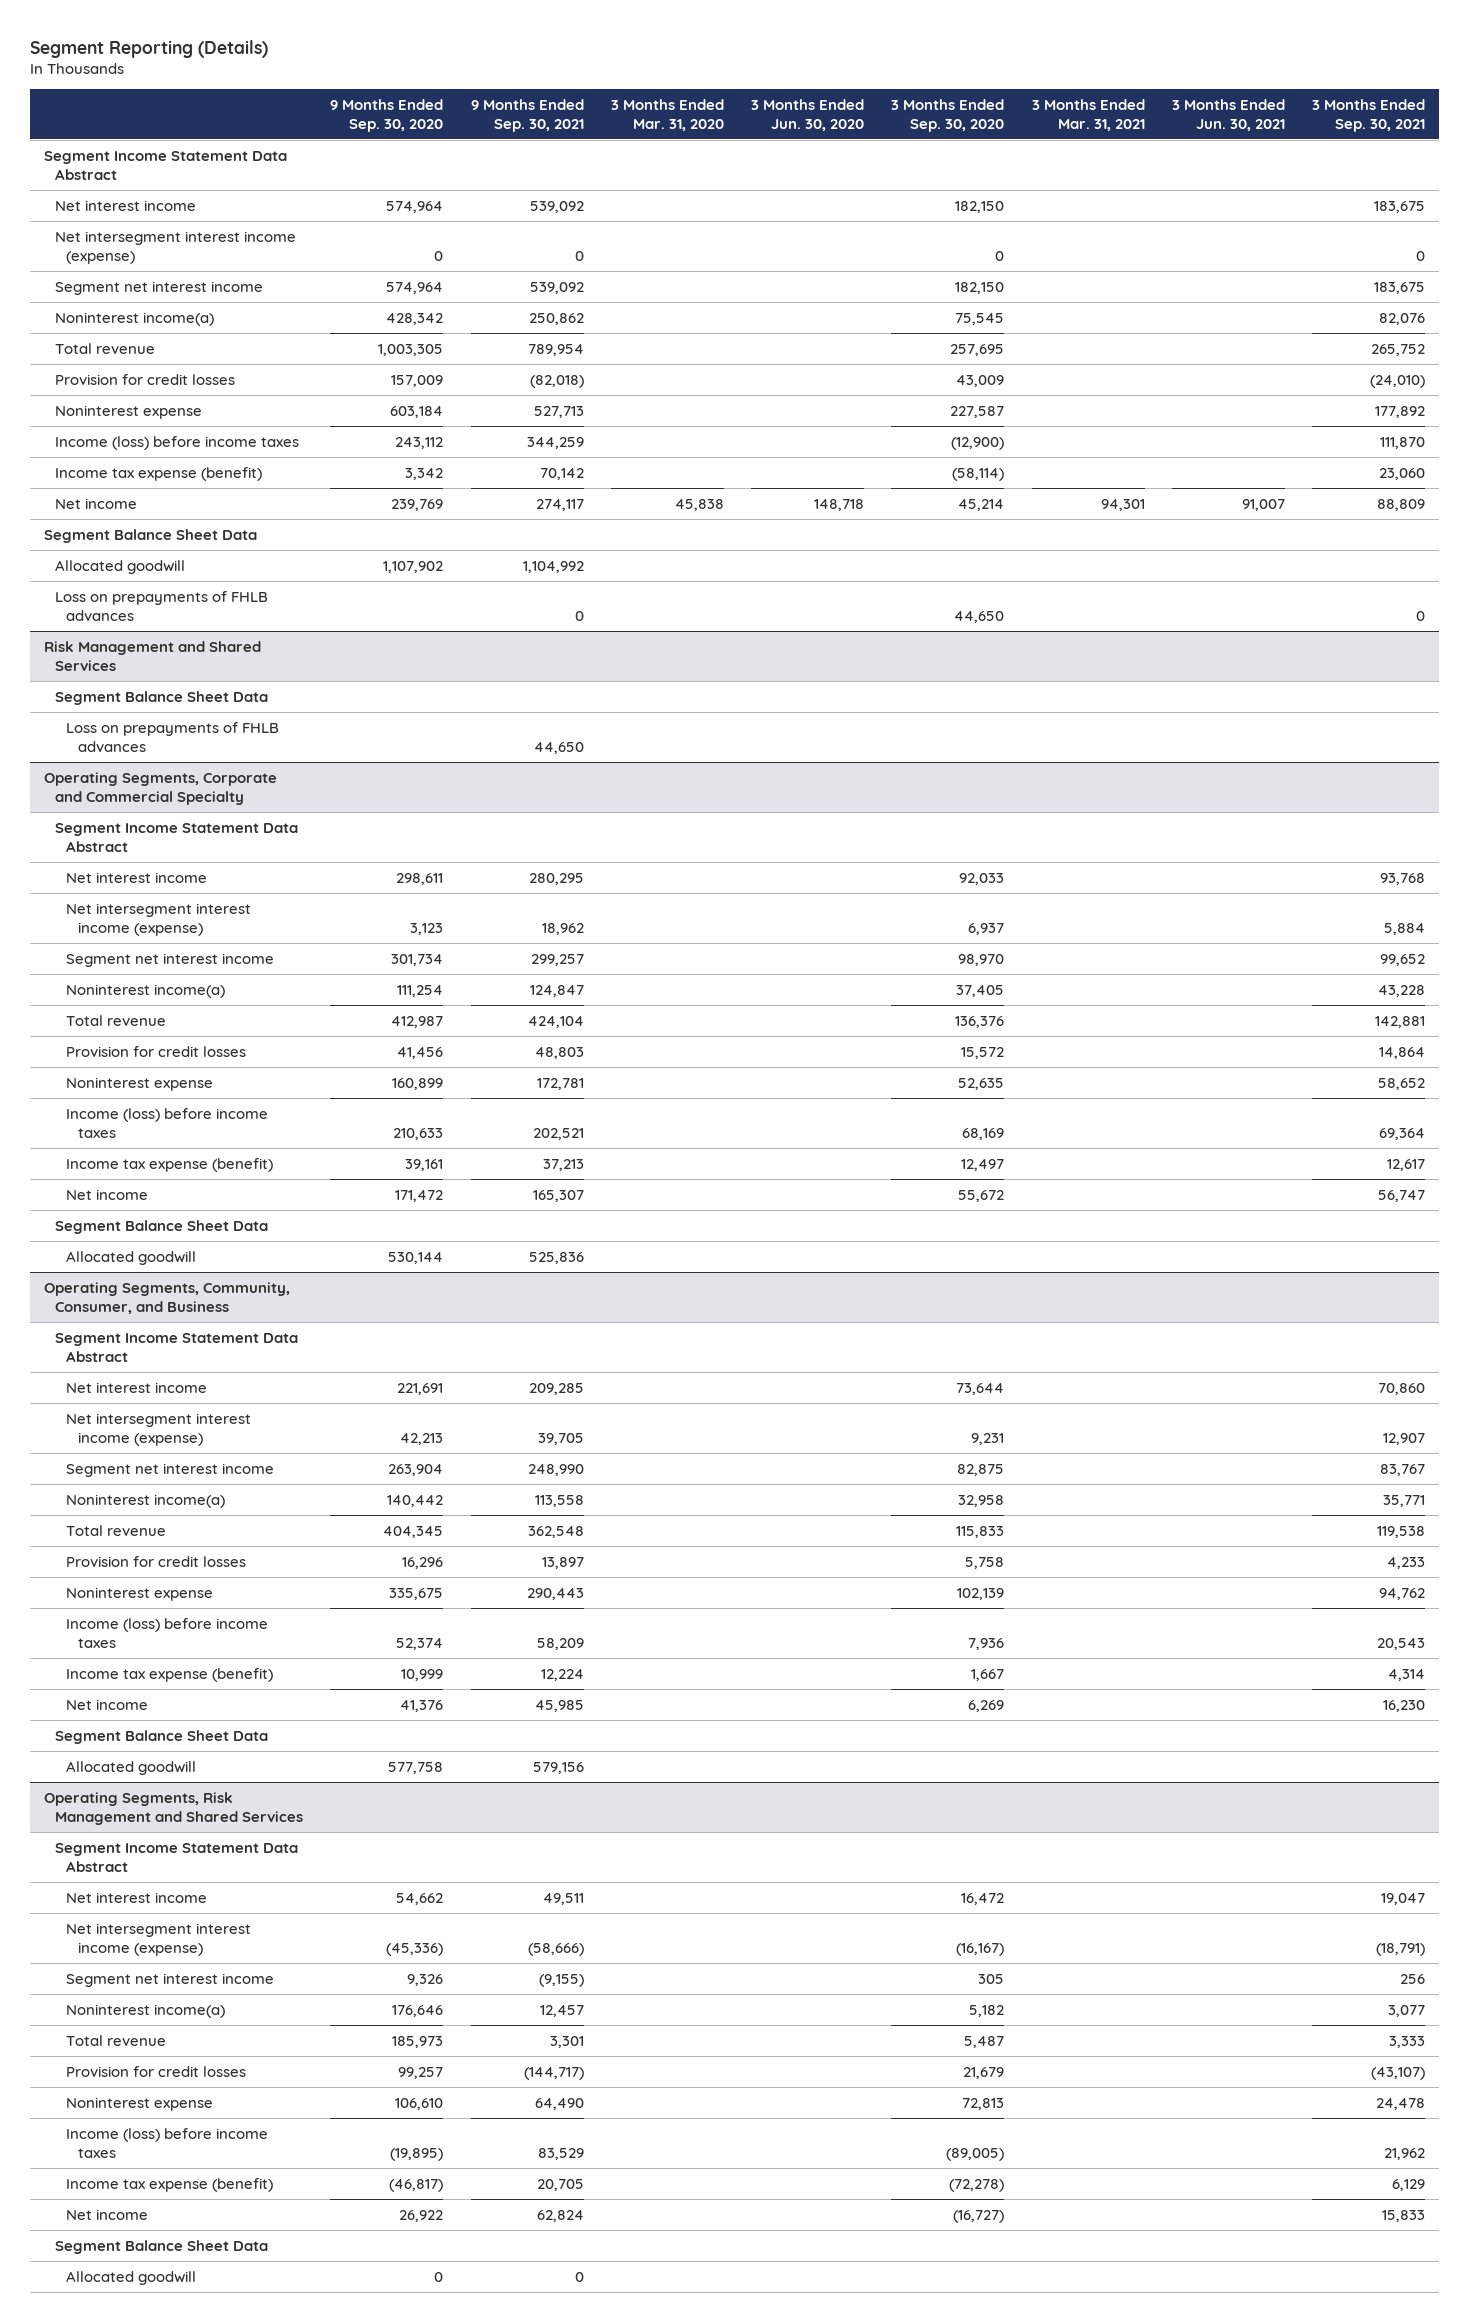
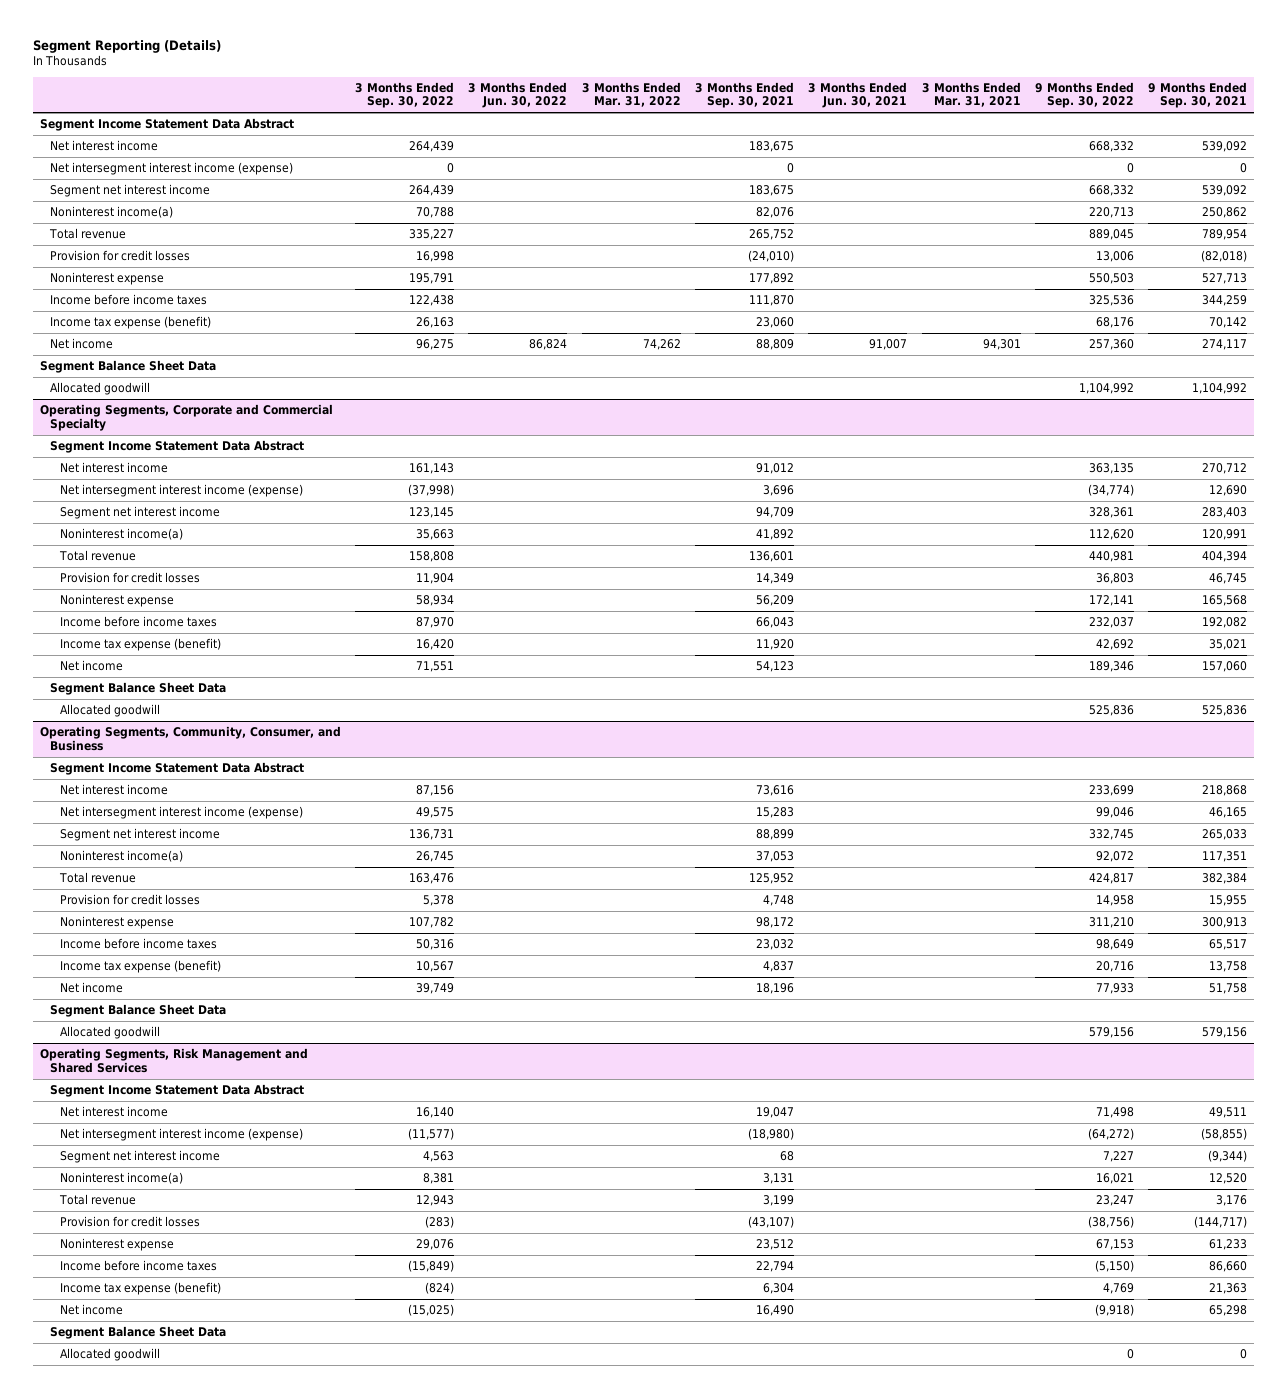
- | 9 Months Ended Sep. 30, 2020 | 9 Months Ended Sep. 30, 2021 | 3 Months Ended Mar. 31, 2020 | 3 Months Ended Jun. 30, 2020 | 3 Months Ended Sep. 30, 2020 | 3 Months Ended Mar. 31, 2021 | 3 Months Ended Jun. 30, 2021 | 3 Months Ended Sep. 30, 2021
+ | 3 Months Ended Sep. 30, 2022 | 3 Months Ended Jun. 30, 2022 | 3 Months Ended Mar. 31, 2022 | 3 Months Ended Sep. 30, 2021 | 3 Months Ended Jun. 30, 2021 | 3 Months Ended Mar. 31, 2021 | 9 Months Ended Sep. 30, 2022 | 9 Months Ended Sep. 30, 2021
- Income (loss) before income taxes | 243,112 | 344,259 | | | (12,900) | | | 111,870
+ Income before income taxes | 122,438 | | | 111,870 | | | 325,536 | 344,259
- Loss on prepayments of FHLB advances | | 0 | | | 44,650 | | | 0
- Risk Management and Shared Services
- Segment Balance Sheet Data
- Loss on prepayments of FHLB advances | | 44,650 | | | | | |
@ Operating Segments, Corporate and Commercial Specialty
- Net interest income | 298,611 | 280,295 | | | 92,033 | | | 93,768
- Net intersegment interest income (expense) | 3,123 | 18,962 | | | 6,937 | | | 5,884
- Segment net interest income | 301,734 | 299,257 | | | 98,970 | | | 99,652
- Noninterest income(a) | 111,254 | 124,847 | | | 37,405 | | | 43,228
- Total revenue | 412,987 | 424,104 | | | 136,376 | | | 142,881
- Provision for credit losses | 41,456 | 48,803 | | | 15,572 | | | 14,864
- Noninterest expense | 160,899 | 172,781 | | | 52,635 | | | 58,652
- Income (loss) before income taxes | 210,633 | 202,521 | | | 68,169 | | | 69,364
- Income tax expense (benefit) | 39,161 | 37,213 | | | 12,497 | | | 12,617
- Net income | 171,472 | 165,307 | | | 55,672 | | | 56,747
+ Net interest income | 161,143 | | | 91,012 | | | 363,135 | 270,712
+ Net intersegment interest income (expense) | (37,998) | | | 3,696 | | | (34,774) | 12,690
+ Segment net interest income | 123,145 | | | 94,709 | | | 328,361 | 283,403
+ Noninterest income(a) | 35,663 | | | 41,892 | | | 112,620 | 120,991
+ Total revenue | 158,808 | | | 136,601 | | | 440,981 | 404,394
+ Provision for credit losses | 11,904 | | | 14,349 | | | 36,803 | 46,745
+ Noninterest expense | 58,934 | | | 56,209 | | | 172,141 | 165,568
+ Income before income taxes | 87,970 | | | 66,043 | | | 232,037 | 192,082
+ Income tax expense (benefit) | 16,420 | | | 11,920 | | | 42,692 | 35,021
+ Net income | 71,551 | | | 54,123 | | | 189,346 | 157,060
@ Operating Segments, Community, Consumer, and Business
- Net interest income | 221,691 | 209,285 | | | 73,644 | | | 70,860
- Net intersegment interest income (expense) | 42,213 | 39,705 | | | 9,231 | | | 12,907
- Segment net interest income | 263,904 | 248,990 | | | 82,875 | | | 83,767
- Noninterest income(a) | 140,442 | 113,558 | | | 32,958 | | | 35,771
- Total revenue | 404,345 | 362,548 | | | 115,833 | | | 119,538
- Provision for credit losses | 16,296 | 13,897 | | | 5,758 | | | 4,233
- Noninterest expense | 335,675 | 290,443 | | | 102,139 | | | 94,762
- Income (loss) before income taxes | 52,374 | 58,209 | | | 7,936 | | | 20,543
- Income tax expense (benefit) | 10,999 | 12,224 | | | 1,667 | | | 4,314
- Net income | 41,376 | 45,985 | | | 6,269 | | | 16,230
+ Net interest income | 87,156 | | | 73,616 | | | 233,699 | 218,868
+ Net intersegment interest income (expense) | 49,575 | | | 15,283 | | | 99,046 | 46,165
+ Segment net interest income | 136,731 | | | 88,899 | | | 332,745 | 265,033
+ Noninterest income(a) | 26,745 | | | 37,053 | | | 92,072 | 117,351
+ Total revenue | 163,476 | | | 125,952 | | | 424,817 | 382,384
+ Provision for credit losses | 5,378 | | | 4,748 | | | 14,958 | 15,955
+ Noninterest expense | 107,782 | | | 98,172 | | | 311,210 | 300,913
+ Income before income taxes | 50,316 | | | 23,032 | | | 98,649 | 65,517
+ Income tax expense (benefit) | 10,567 | | | 4,837 | | | 20,716 | 13,758
+ Net income | 39,749 | | | 18,196 | | | 77,933 | 51,758
@ Operating Segments, Risk Management and Shared Services
- Net intersegment interest income (expense) | (45,336) | (58,666) | | | (16,167) | | | (18,791)
- Segment net interest income | 9,326 | (9,155) | | | 305 | | | 256
- Noninterest income(a) | 176,646 | 12,457 | | | 5,182 | | | 3,077
- Total revenue | 185,973 | 3,301 | | | 5,487 | | | 3,333
+ Net intersegment interest income (expense) | (11,577) | | | (18,980) | | | (64,272) | (58,855)
+ Segment net interest income | 4,563 | | | 68 | | | 7,227 | (9,344)
+ Noninterest income(a) | 8,381 | | | 3,131 | | | 16,021 | 12,520
+ Total revenue | 12,943 | | | 3,199 | | | 23,247 | 3,176
- Noninterest expense | 106,610 | 64,490 | | | 72,813 | | | 24,478
- Income (loss) before income taxes | (19,895) | 83,529 | | | (89,005) | | | 21,962
- Income tax expense (benefit) | (46,817) | 20,705 | | | (72,278) | | | 6,129
- Net income | 26,922 | 62,824 | | | (16,727) | | | 15,833
+ Noninterest expense | 29,076 | | | 23,512 | | | 67,153 | 61,233
+ Income before income taxes | (15,849) | | | 22,794 | | | (5,150) | 86,660
+ Income tax expense (benefit) | (824) | | | 6,304 | | | 4,769 | 21,363
+ Net income | (15,025) | | | 16,490 | | | (9,918) | 65,298

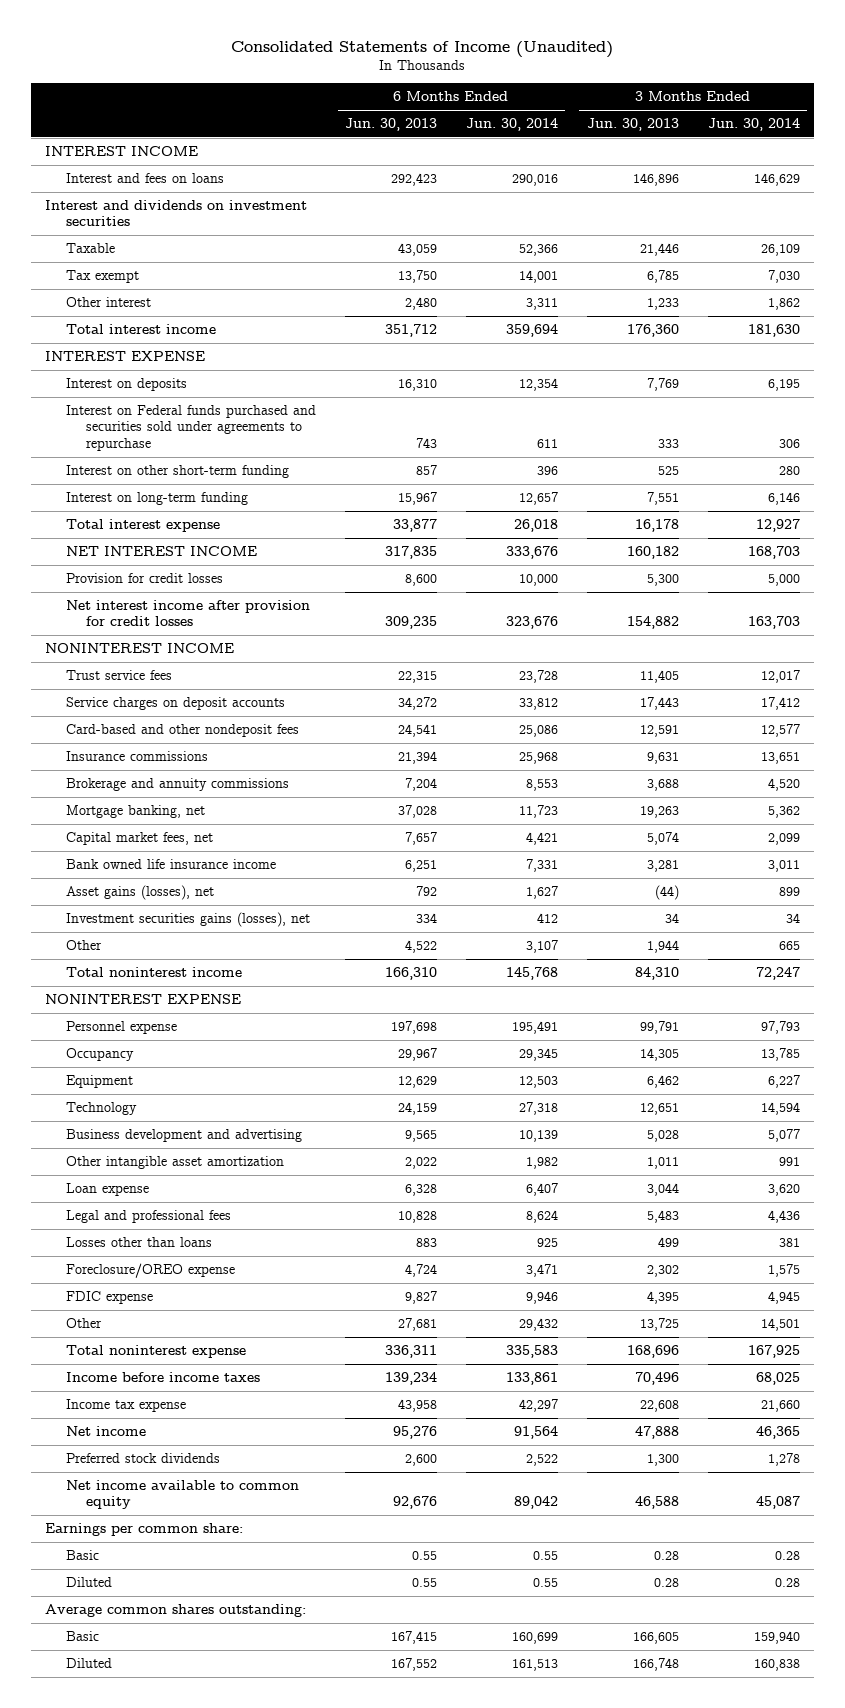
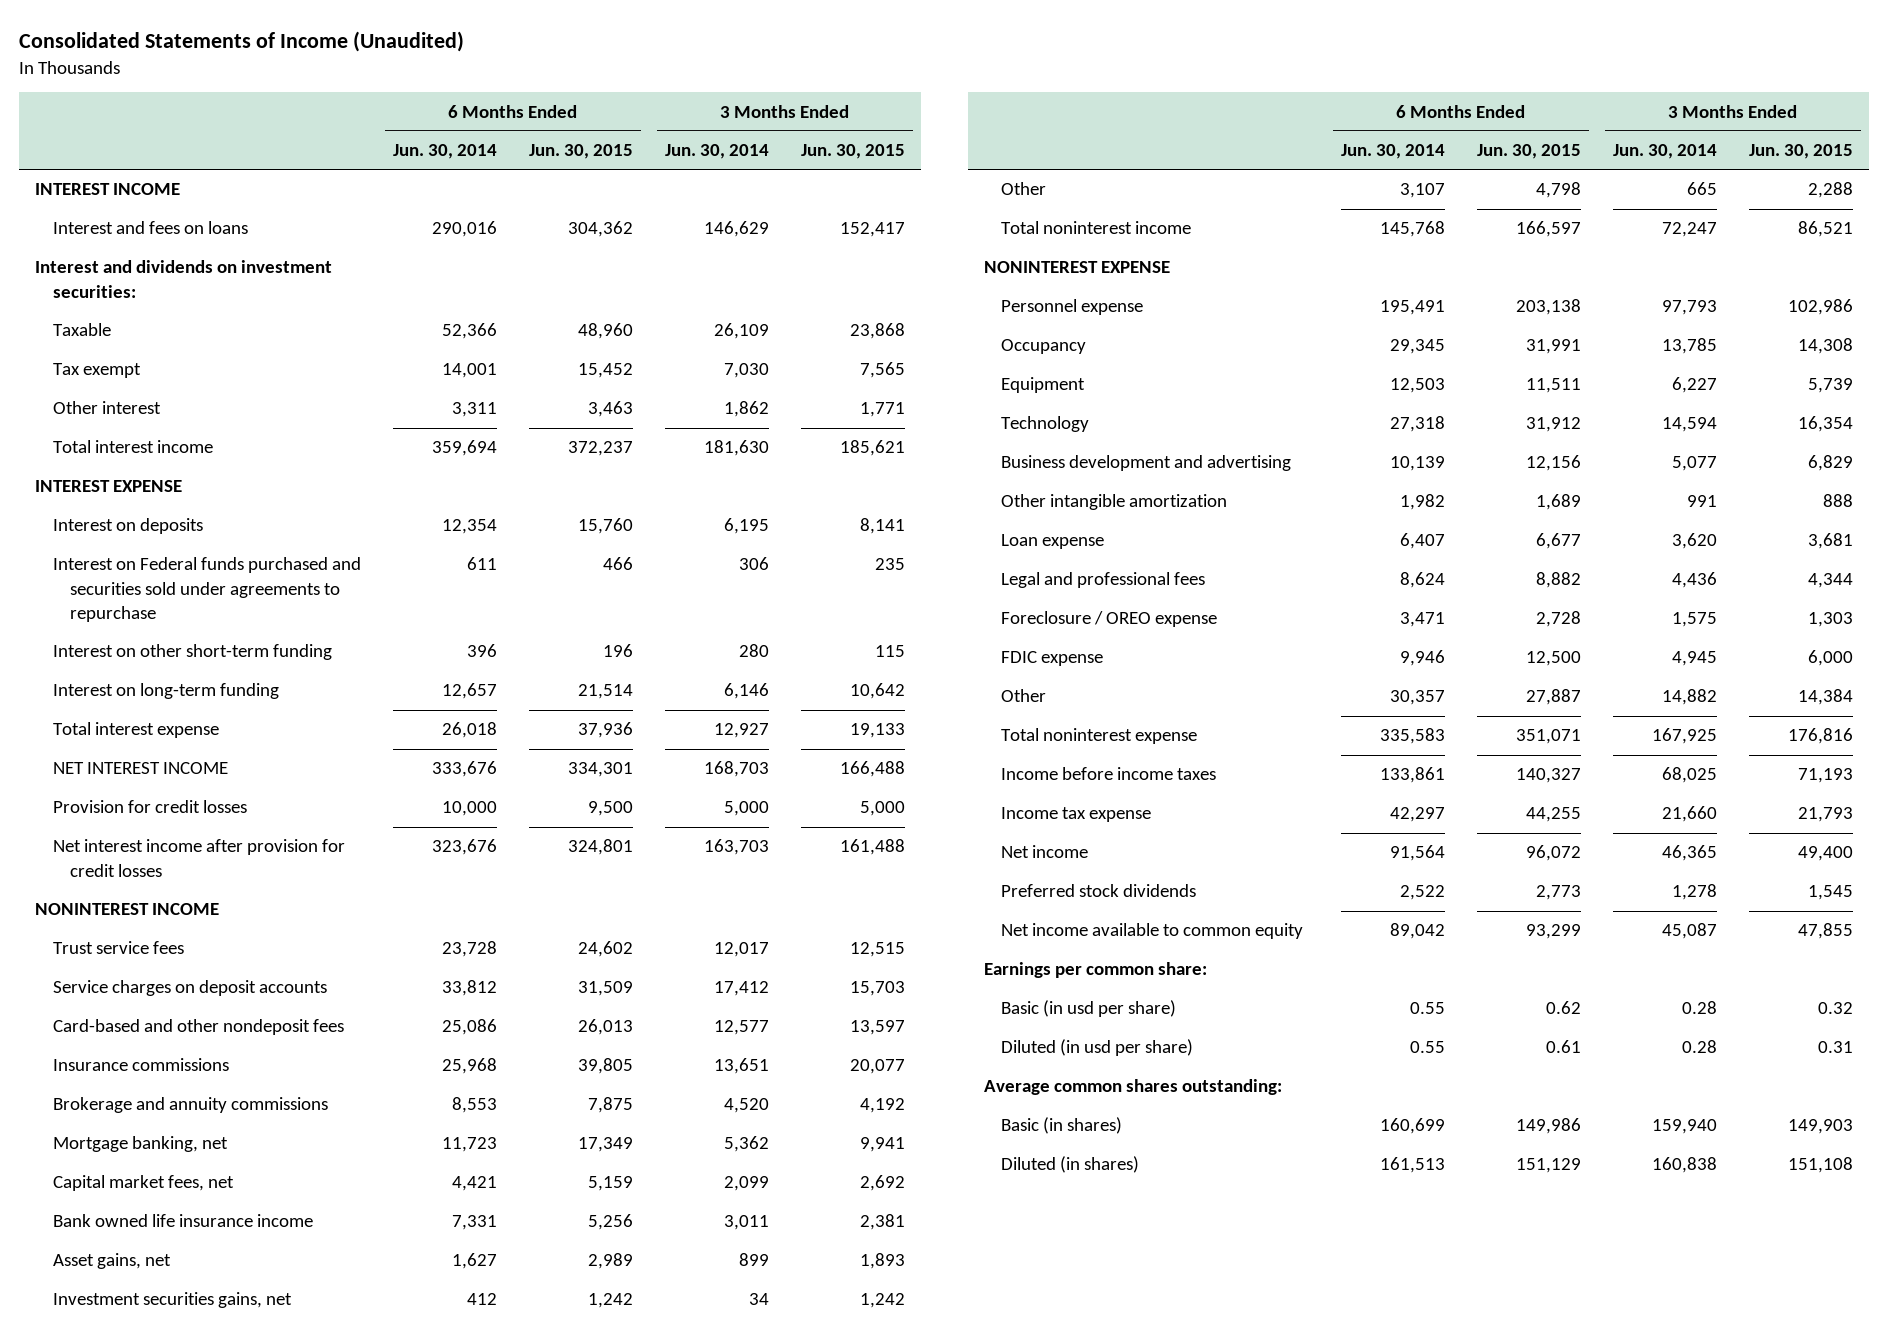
- | 6 Months Ended Jun. 30, 2013 | 6 Months Ended Jun. 30, 2014 | 3 Months Ended Jun. 30, 2013 | 3 Months Ended Jun. 30, 2014
+ | 6 Months Ended Jun. 30, 2014 | 6 Months Ended Jun. 30, 2015 | 3 Months Ended Jun. 30, 2014 | 3 Months Ended Jun. 30, 2015
- Interest and dividends on investment securities
+ Interest and dividends on investment securities:
- Asset gains (losses), net | 792 | 1,627 | (44) | 899
- Investment securities gains (losses), net | 334 | 412 | 34 | 34
+ Asset gains, net | 1,627 | 2,989 | 899 | 1,893
+ Investment securities gains, net | 412 | 1,242 | 34 | 1,242
- Other intangible asset amortization | 2,022 | 1,982 | 1,011 | 991
+ Other intangible amortization | 1,982 | 1,689 | 991 | 888
- Losses other than loans | 883 | 925 | 499 | 381
- Foreclosure/OREO expense | 4,724 | 3,471 | 2,302 | 1,575
+ Foreclosure / OREO expense | 3,471 | 2,728 | 1,575 | 1,303
- Other | 27,681 | 29,432 | 13,725 | 14,501
+ Other | 30,357 | 27,887 | 14,882 | 14,384
- Basic | 0.55 | 0.55 | 0.28 | 0.28
- Diluted | 0.55 | 0.55 | 0.28 | 0.28
+ Basic (in usd per share) | 0.55 | 0.62 | 0.28 | 0.32
+ Diluted (in usd per share) | 0.55 | 0.61 | 0.28 | 0.31
- Basic | 167,415 | 160,699 | 166,605 | 159,940
- Diluted | 167,552 | 161,513 | 166,748 | 160,838
+ Basic (in shares) | 160,699 | 149,986 | 159,940 | 149,903
+ Diluted (in shares) | 161,513 | 151,129 | 160,838 | 151,108

